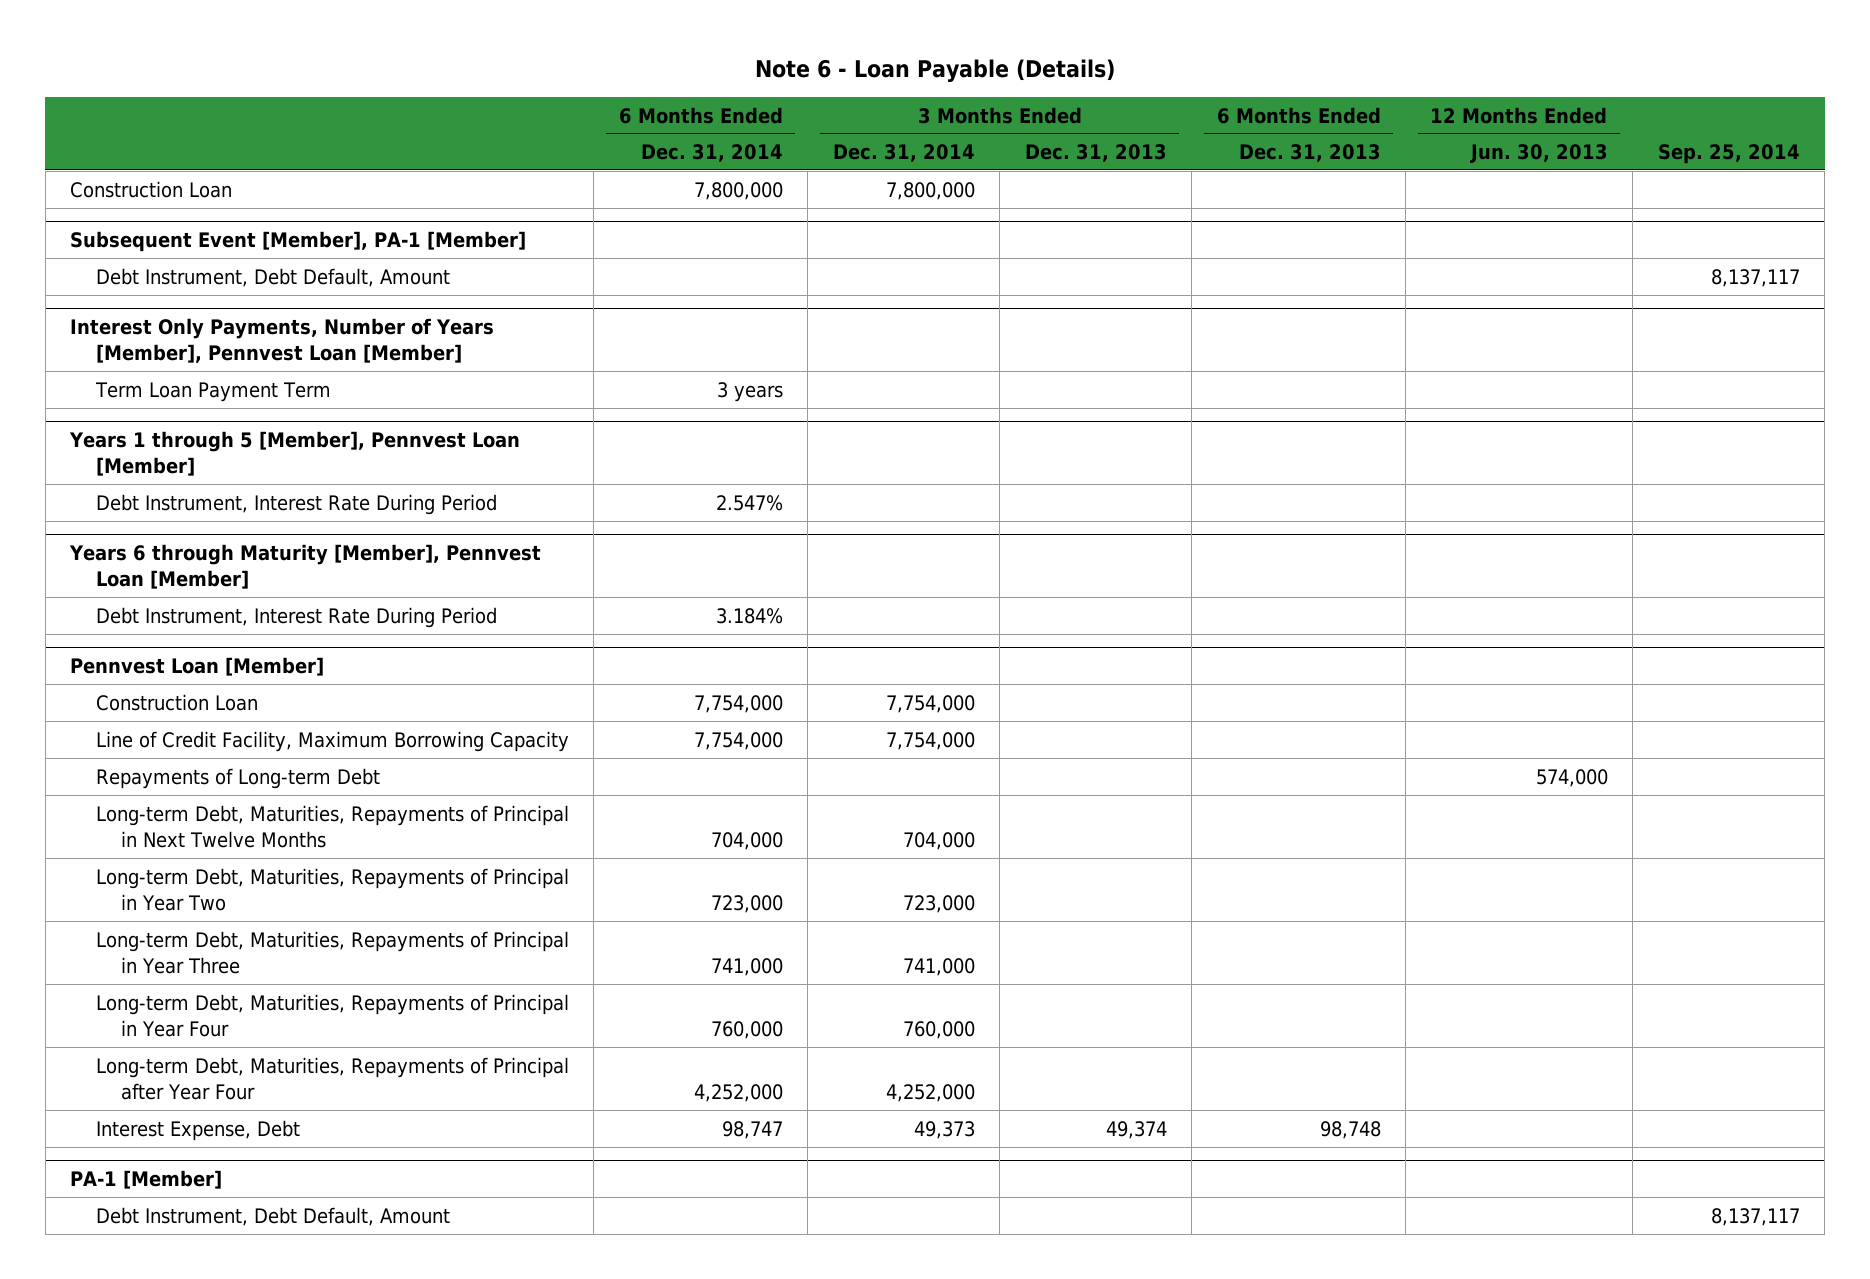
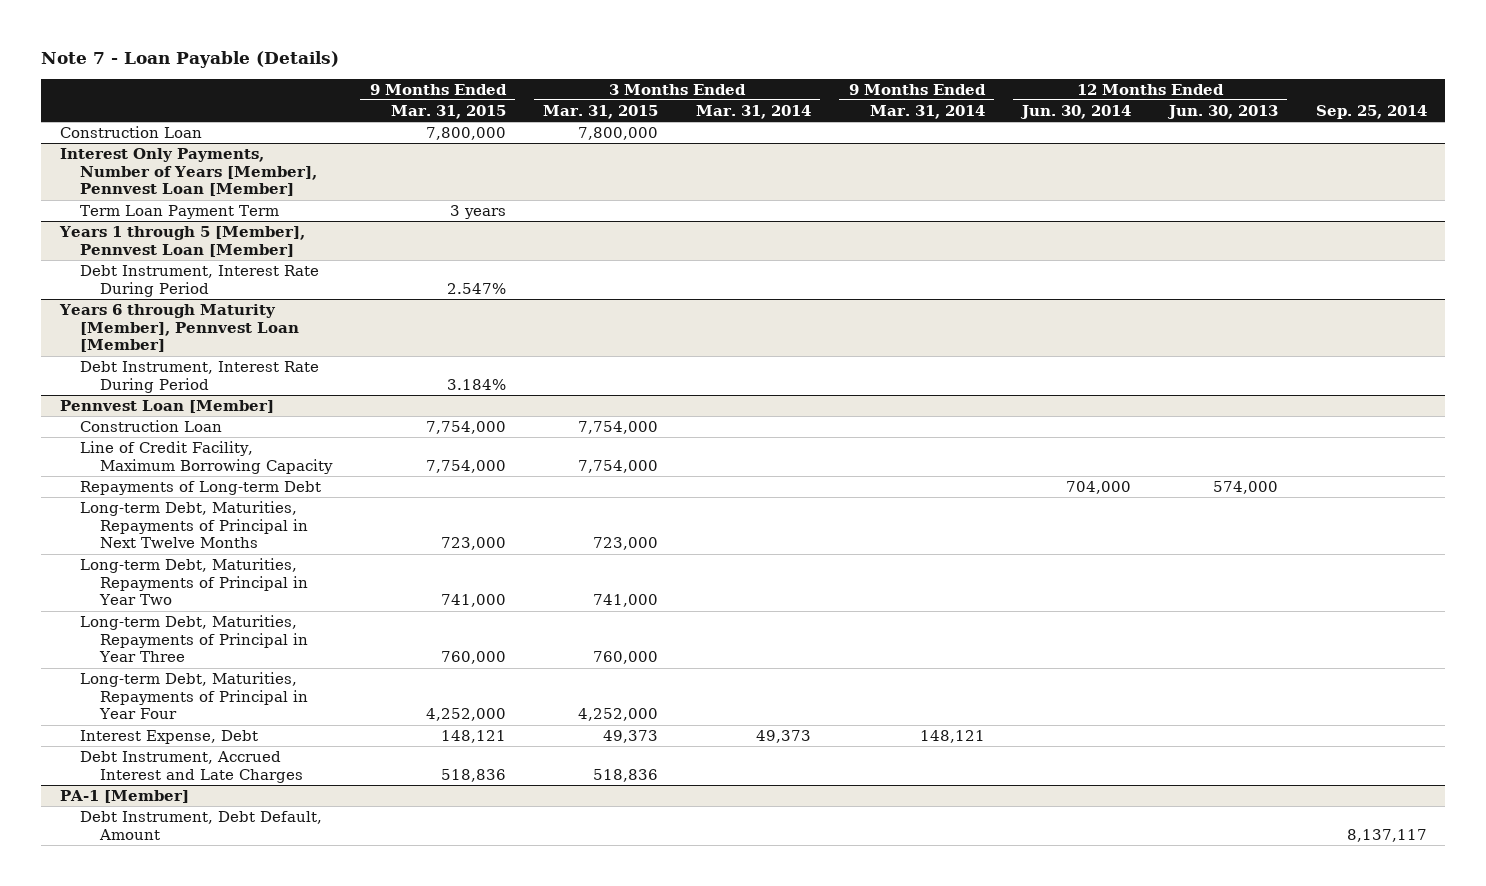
- Note 6 - Loan Payable (Details)
+ Note 7 - Loan Payable (Details)
- | 6 Months Ended Dec. 31, 2014 | 3 Months Ended Dec. 31, 2014 | 3 Months Ended Dec. 31, 2013 | 6 Months Ended Dec. 31, 2013 | 12 Months Ended Jun. 30, 2013 | Sep. 25, 2014
+ | 9 Months Ended Mar. 31, 2015 | 3 Months Ended Mar. 31, 2015 | 3 Months Ended Mar. 31, 2014 | 9 Months Ended Mar. 31, 2014 | 12 Months Ended Jun. 30, 2014 | 12 Months Ended Jun. 30, 2013 | Sep. 25, 2014
- Subsequent Event [Member], PA-1 [Member]
- Debt Instrument, Debt Default, Amount | | | | | | 8,137,117
@ Pennvest Loan [Member]
- Long-term Debt, Maturities, Repayments of Principal after Year Four | 4,252,000 | 4,252,000 | | | |
+ Debt Instrument, Accrued Interest and Late Charges | 518,836 | 518,836 | | | | |

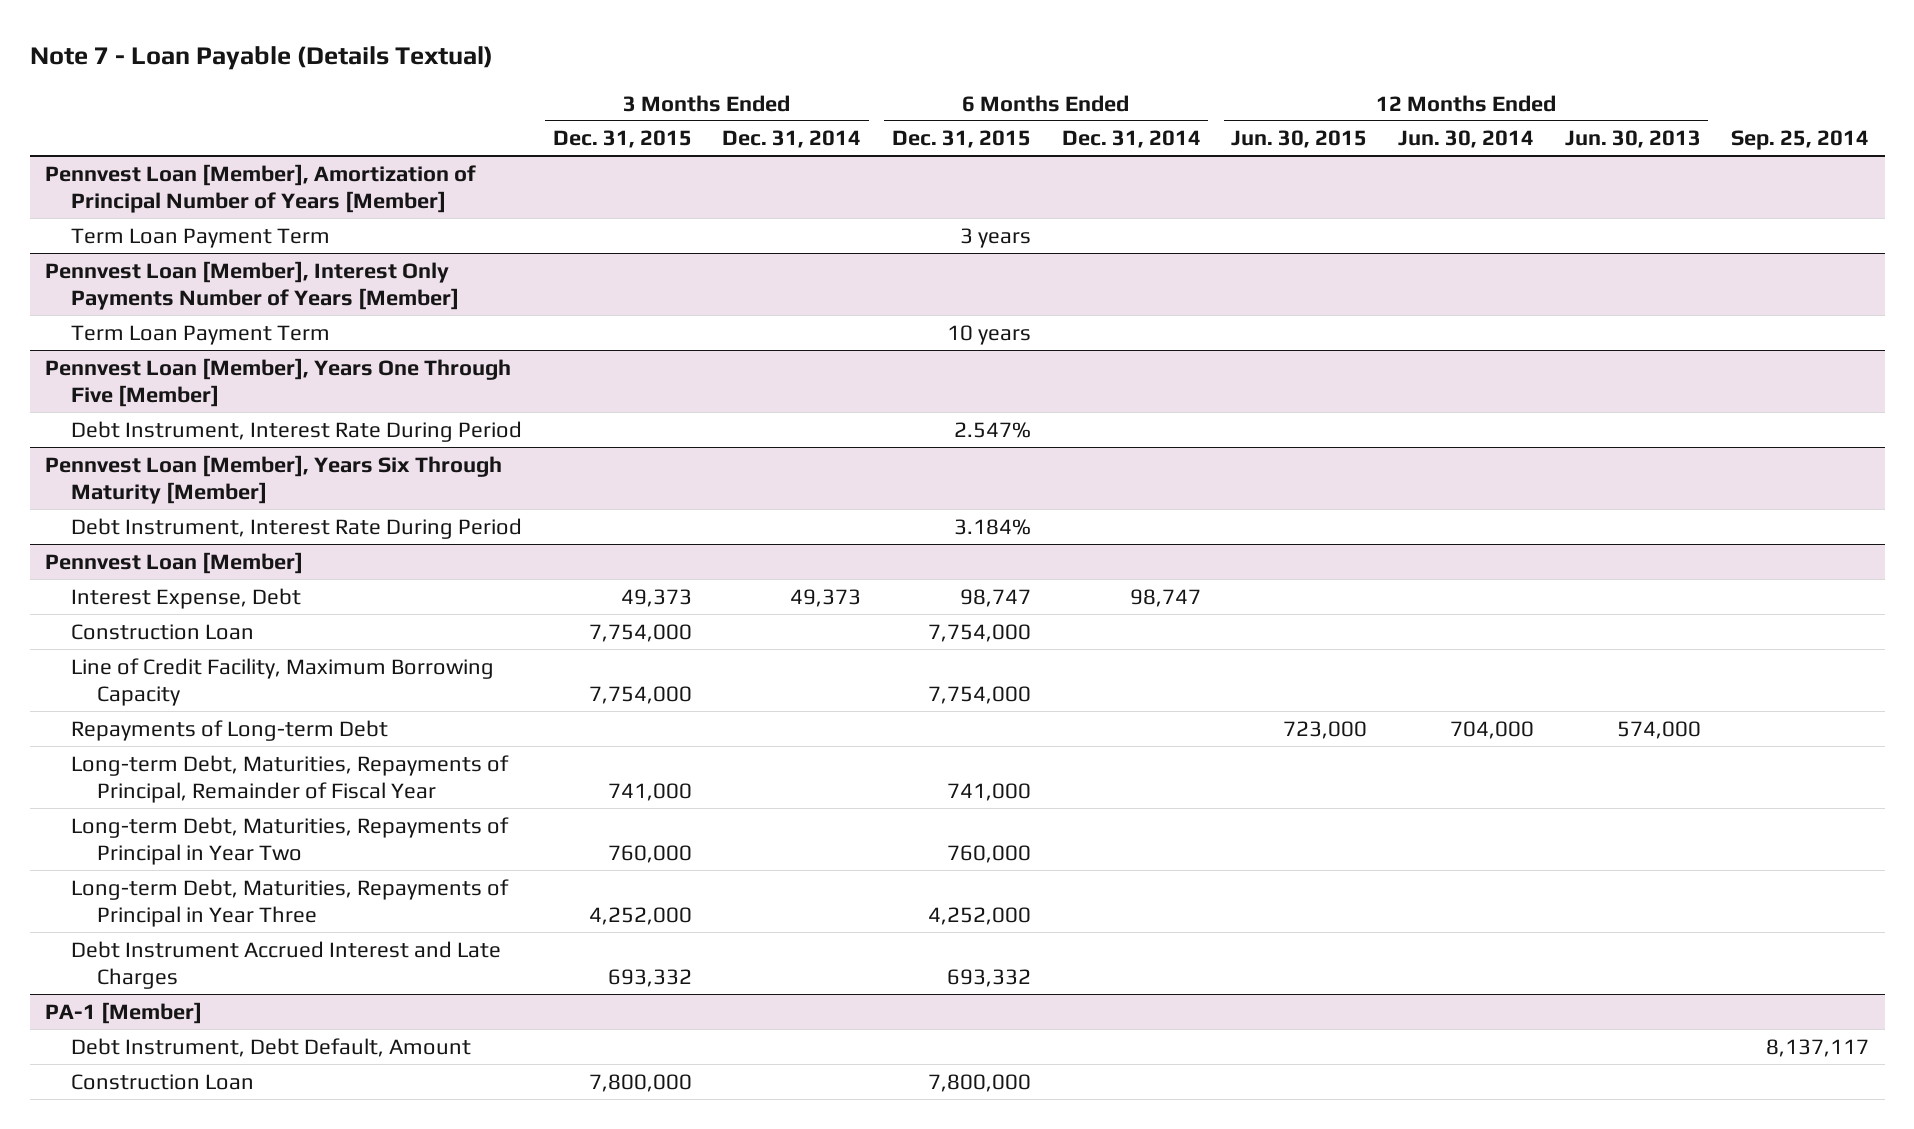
- Note 7 - Loan Payable (Details)
+ Note 7 - Loan Payable (Details Textual)
- | 9 Months Ended Mar. 31, 2015 | 3 Months Ended Mar. 31, 2015 | 3 Months Ended Mar. 31, 2014 | 9 Months Ended Mar. 31, 2014 | 12 Months Ended Jun. 30, 2014 | 12 Months Ended Jun. 30, 2013 | Sep. 25, 2014
+ | 3 Months Ended Dec. 31, 2015 | 3 Months Ended Dec. 31, 2014 | 6 Months Ended Dec. 31, 2015 | 6 Months Ended Dec. 31, 2014 | 12 Months Ended Jun. 30, 2015 | 12 Months Ended Jun. 30, 2014 | 12 Months Ended Jun. 30, 2013 | Sep. 25, 2014
- Construction Loan | 7,800,000 | 7,800,000 | | | | |
- Interest Only Payments, Number of Years [Member], Pennvest Loan [Member]
+ Pennvest Loan [Member], Amortization of Principal Number of Years [Member]
+ Term Loan Payment Term | | | 3 years | | | | |
+ Pennvest Loan [Member], Interest Only Payments Number of Years [Member]
- Years 1 through 5 [Member], Pennvest Loan [Member]
+ Pennvest Loan [Member], Years One Through Five [Member]
- Years 6 through Maturity [Member], Pennvest Loan [Member]
+ Pennvest Loan [Member], Years Six Through Maturity [Member]
@ Pennvest Loan [Member]
moved up: Interest Expense, Debt | 49,373 | 49,373 | 98,747 | 98,747 | | | |
- Long-term Debt, Maturities, Repayments of Principal in Next Twelve Months | 723,000 | 723,000 | | | | |
+ Long-term Debt, Maturities, Repayments of Principal, Remainder of Fiscal Year | 741,000 | | 741,000 | | | | |
- Long-term Debt, Maturities, Repayments of Principal in Year Four | 4,252,000 | 4,252,000 | | | | |
- Debt Instrument, Accrued Interest and Late Charges | 518,836 | 518,836 | | | | |
+ Debt Instrument Accrued Interest and Late Charges | 693,332 | | 693,332 | | | | |
@ PA-1 [Member]
+ Construction Loan | 7,800,000 | | 7,800,000 | | | | |

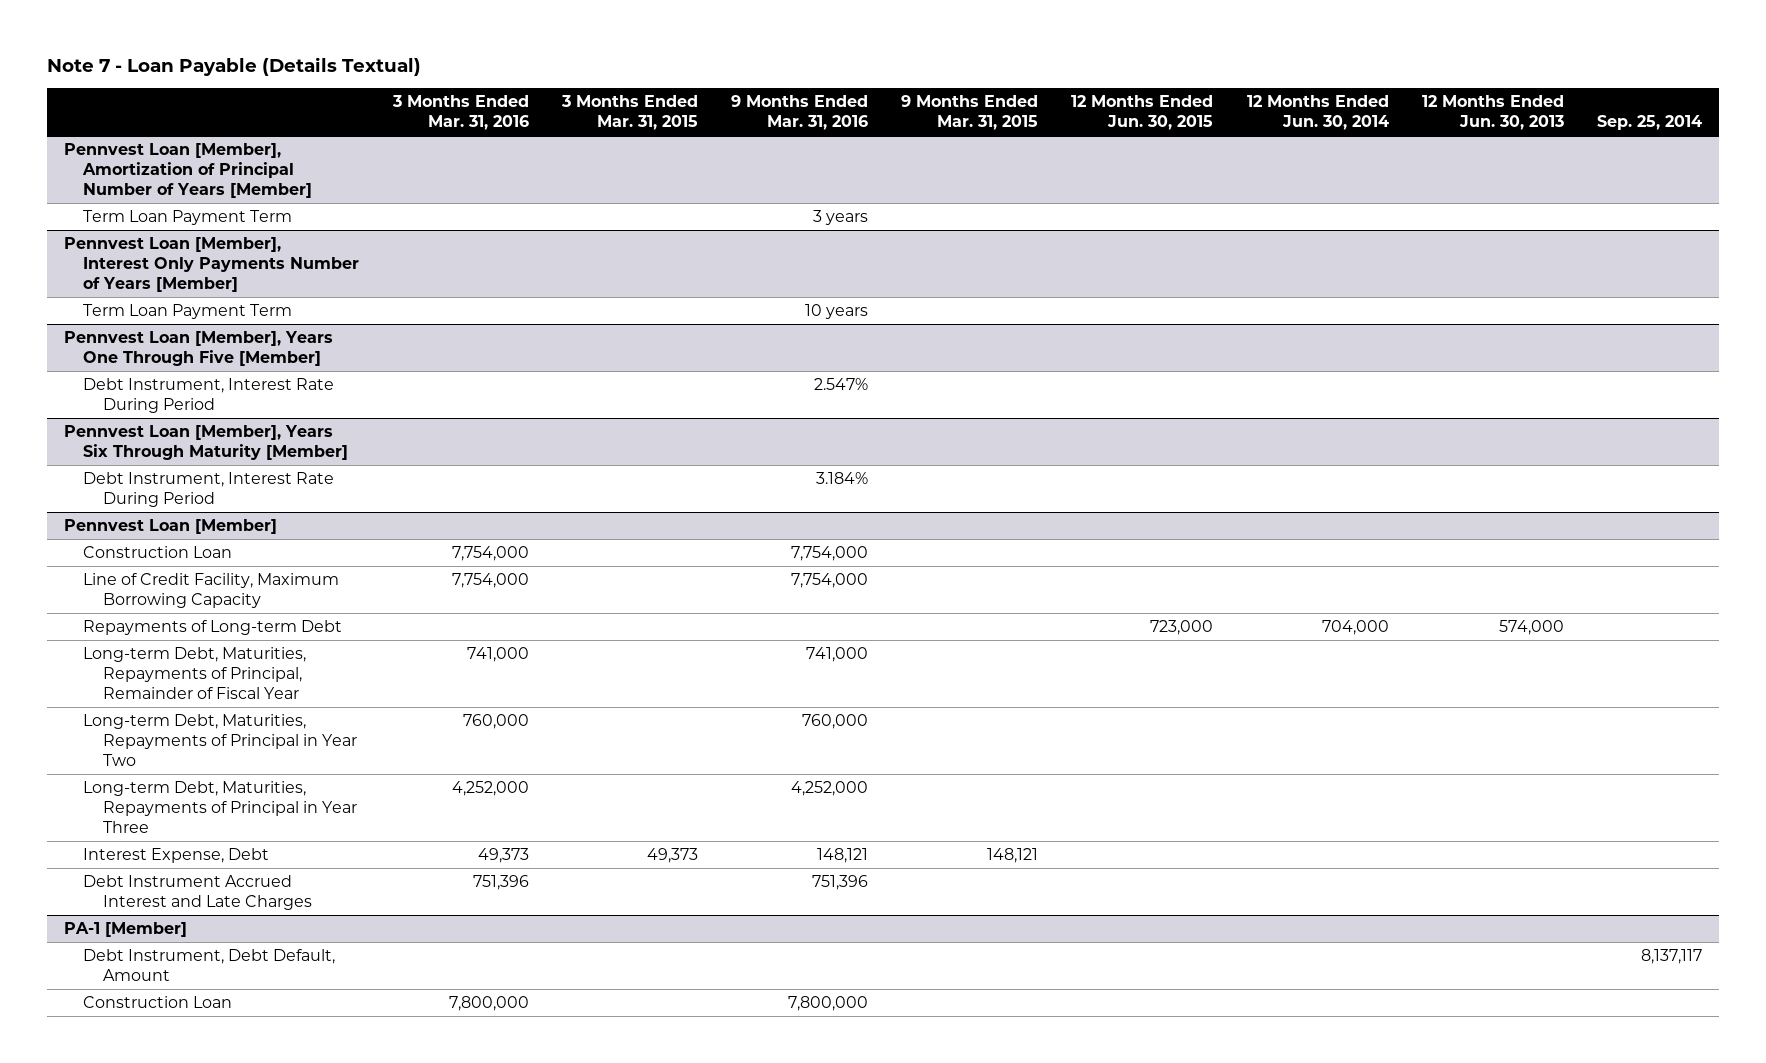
- | 3 Months Ended Dec. 31, 2015 | 3 Months Ended Dec. 31, 2014 | 6 Months Ended Dec. 31, 2015 | 6 Months Ended Dec. 31, 2014 | 12 Months Ended Jun. 30, 2015 | 12 Months Ended Jun. 30, 2014 | 12 Months Ended Jun. 30, 2013 | Sep. 25, 2014
+ | 3 Months Ended Mar. 31, 2016 | 3 Months Ended Mar. 31, 2015 | 9 Months Ended Mar. 31, 2016 | 9 Months Ended Mar. 31, 2015 | 12 Months Ended Jun. 30, 2015 | 12 Months Ended Jun. 30, 2014 | 12 Months Ended Jun. 30, 2013 | Sep. 25, 2014
@ Pennvest Loan [Member]
moved down: Interest Expense, Debt | 49,373 | 49,373 | 148,121 | 148,121 | | | |

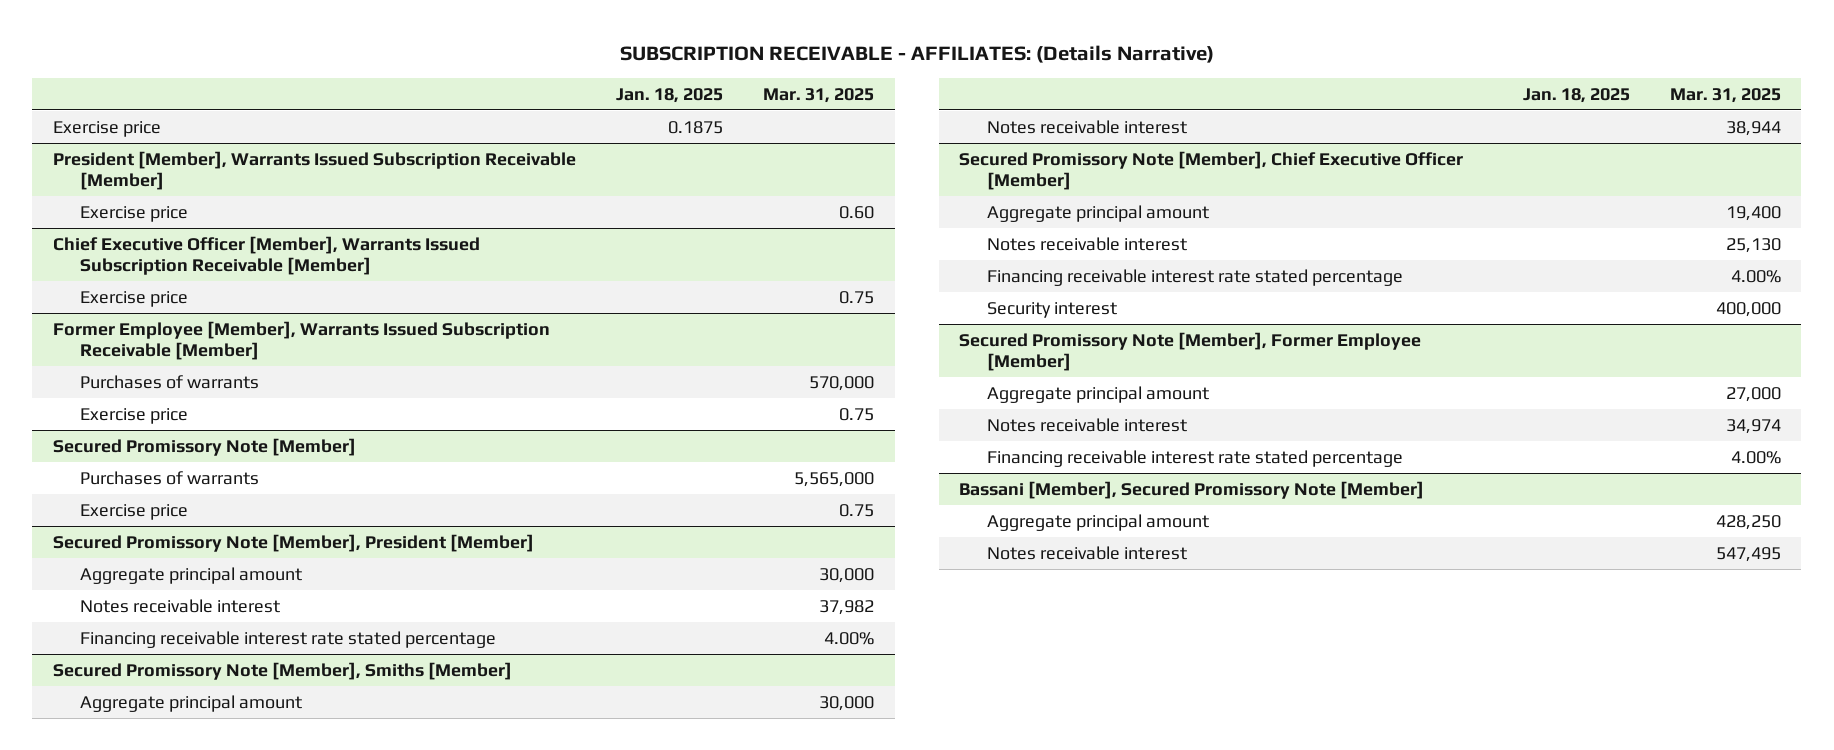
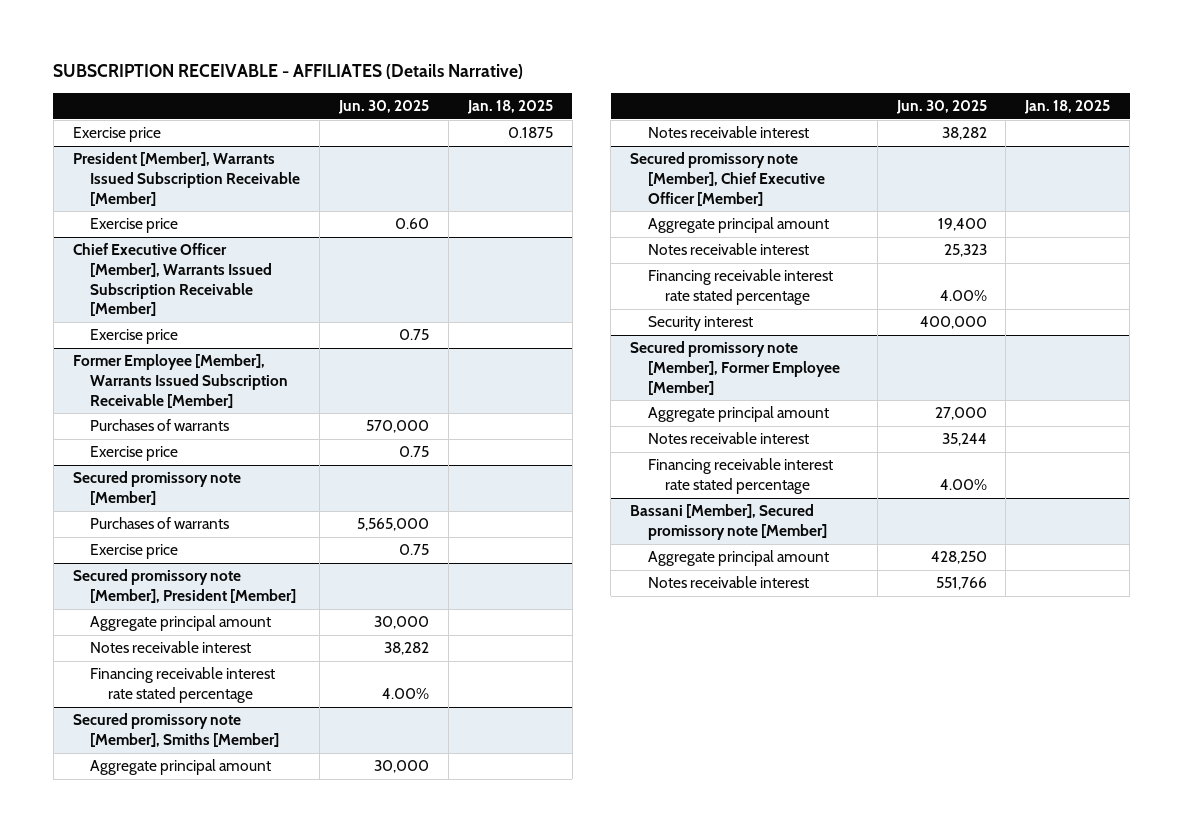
- SUBSCRIPTION RECEIVABLE - AFFILIATES: (Details Narrative)
+ SUBSCRIPTION RECEIVABLE - AFFILIATES (Details Narrative)
- | Jan. 18, 2025 | Mar. 31, 2025
+ | Jun. 30, 2025 | Jan. 18, 2025
- Secured Promissory Note [Member]
+ Secured promissory note [Member]
- Secured Promissory Note [Member], President [Member]
+ Secured promissory note [Member], President [Member]
- Secured Promissory Note [Member], Smiths [Member]
+ Secured promissory note [Member], Smiths [Member]
- Secured Promissory Note [Member], Chief Executive Officer [Member]
+ Secured promissory note [Member], Chief Executive Officer [Member]
- Secured Promissory Note [Member], Former Employee [Member]
+ Secured promissory note [Member], Former Employee [Member]
- Bassani [Member], Secured Promissory Note [Member]
+ Bassani [Member], Secured promissory note [Member]

